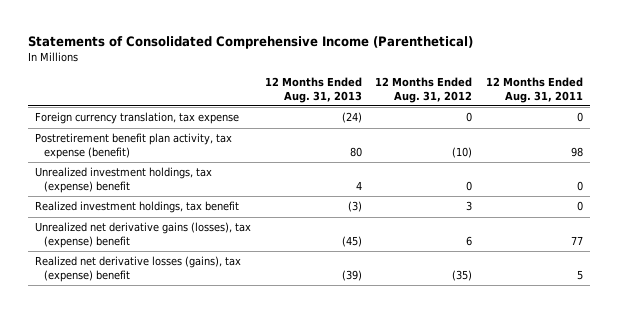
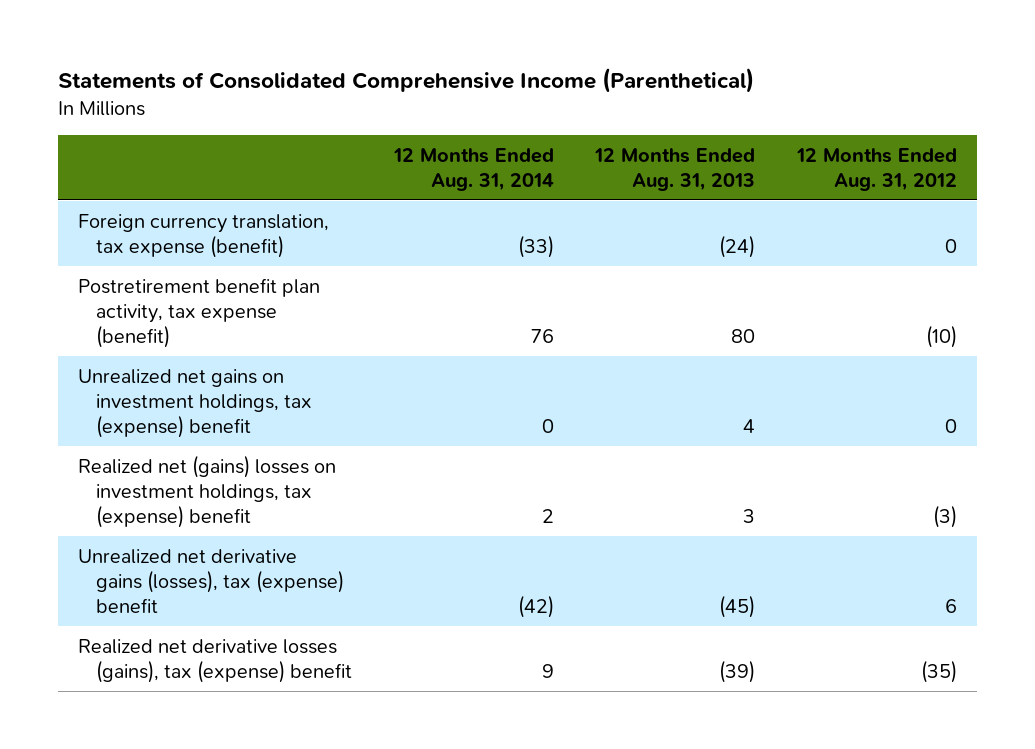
- | 12 Months Ended Aug. 31, 2013 | 12 Months Ended Aug. 31, 2012 | 12 Months Ended Aug. 31, 2011
+ | 12 Months Ended Aug. 31, 2014 | 12 Months Ended Aug. 31, 2013 | 12 Months Ended Aug. 31, 2012
- Foreign currency translation, tax expense | (24) | 0 | 0
+ Foreign currency translation, tax expense (benefit) | (33) | (24) | 0
- Unrealized investment holdings, tax (expense) benefit | 4 | 0 | 0
- Realized investment holdings, tax benefit | (3) | 3 | 0
+ Unrealized net gains on investment holdings, tax (expense) benefit | 0 | 4 | 0
+ Realized net (gains) losses on investment holdings, tax (expense) benefit | 2 | 3 | (3)

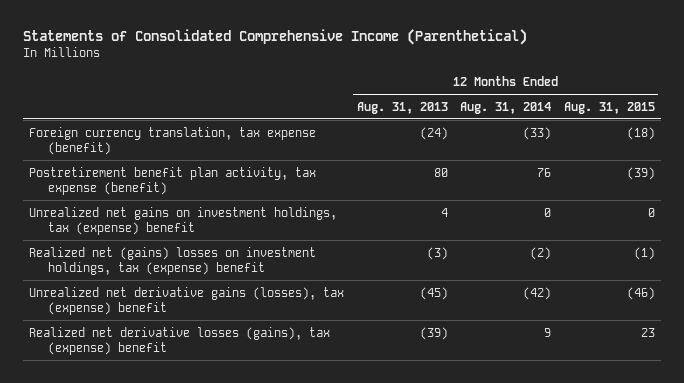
- | 12 Months Ended Aug. 31, 2014 | 12 Months Ended Aug. 31, 2013 | 12 Months Ended Aug. 31, 2012
+ | 12 Months Ended Aug. 31, 2013 | 12 Months Ended Aug. 31, 2014 | 12 Months Ended Aug. 31, 2015
- Realized net (gains) losses on investment holdings, tax (expense) benefit | 2 | 3 | (3)
+ Realized net (gains) losses on investment holdings, tax (expense) benefit | (3) | (2) | (1)

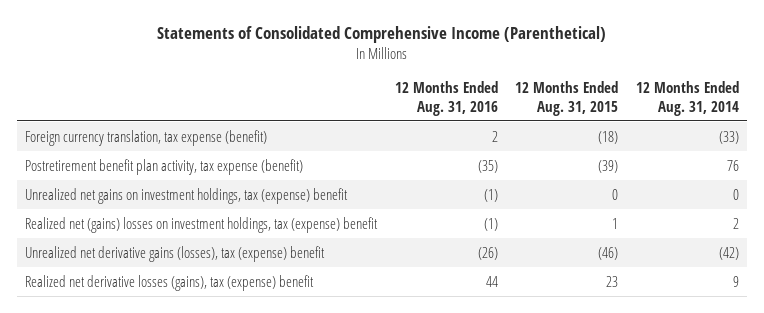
- | 12 Months Ended Aug. 31, 2013 | 12 Months Ended Aug. 31, 2014 | 12 Months Ended Aug. 31, 2015
+ | 12 Months Ended Aug. 31, 2016 | 12 Months Ended Aug. 31, 2015 | 12 Months Ended Aug. 31, 2014
- Realized net (gains) losses on investment holdings, tax (expense) benefit | (3) | (2) | (1)
+ Realized net (gains) losses on investment holdings, tax (expense) benefit | (1) | 1 | 2

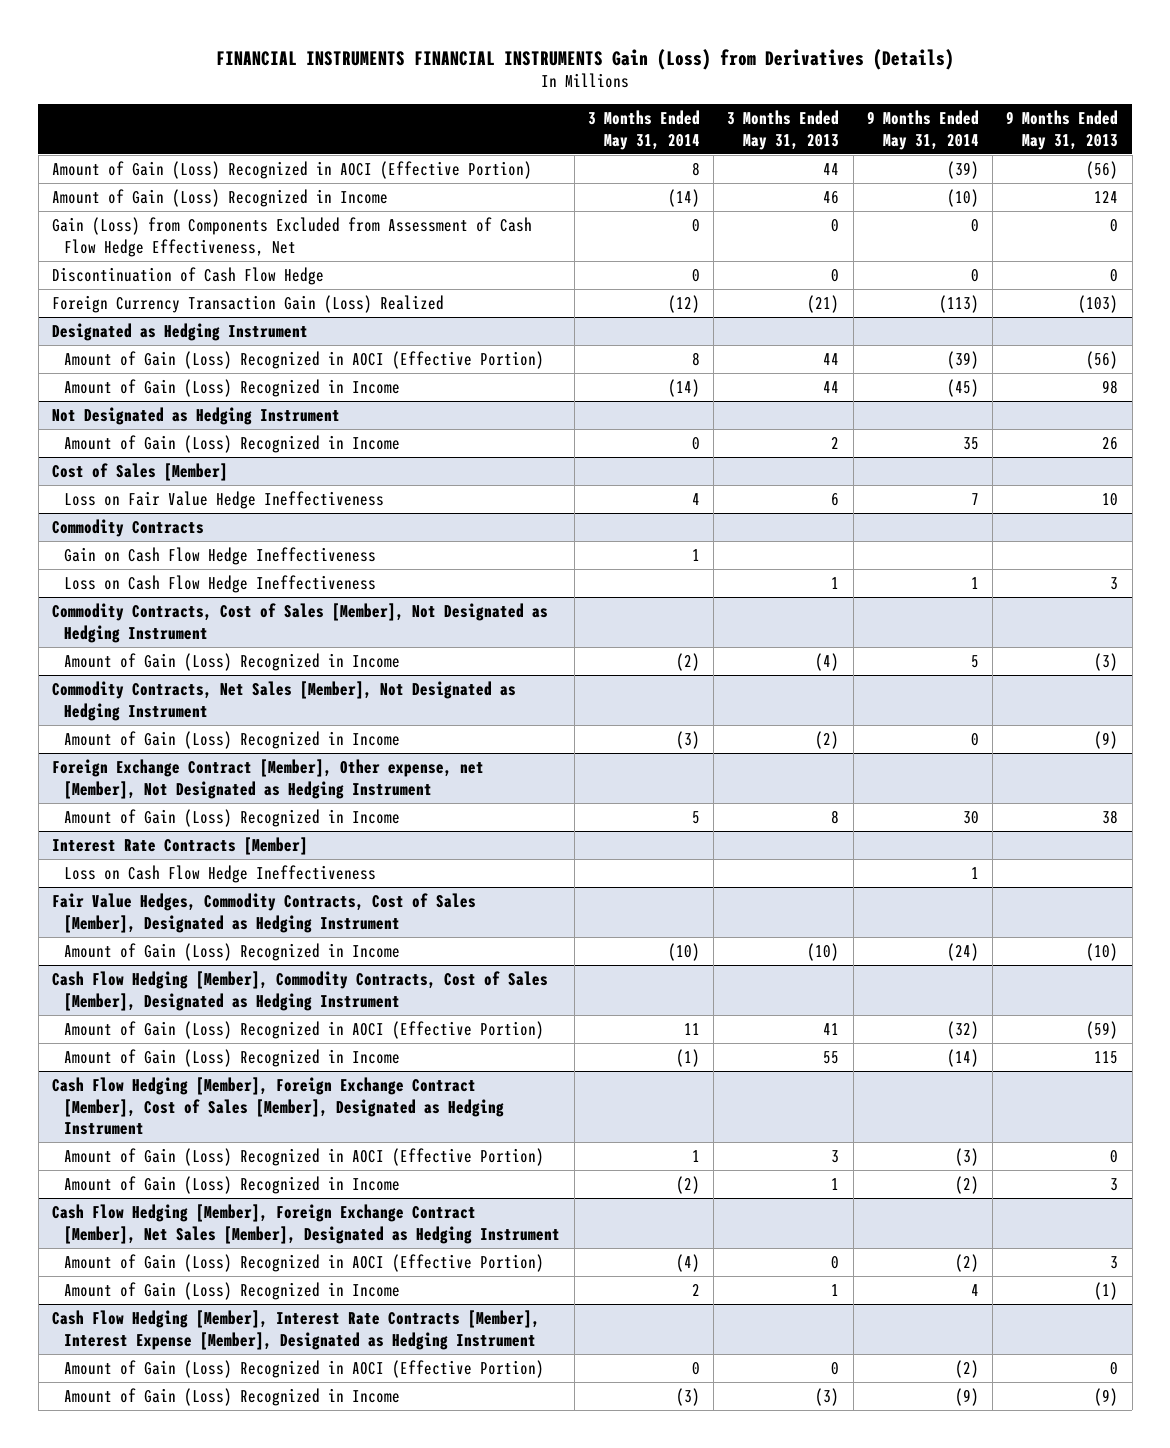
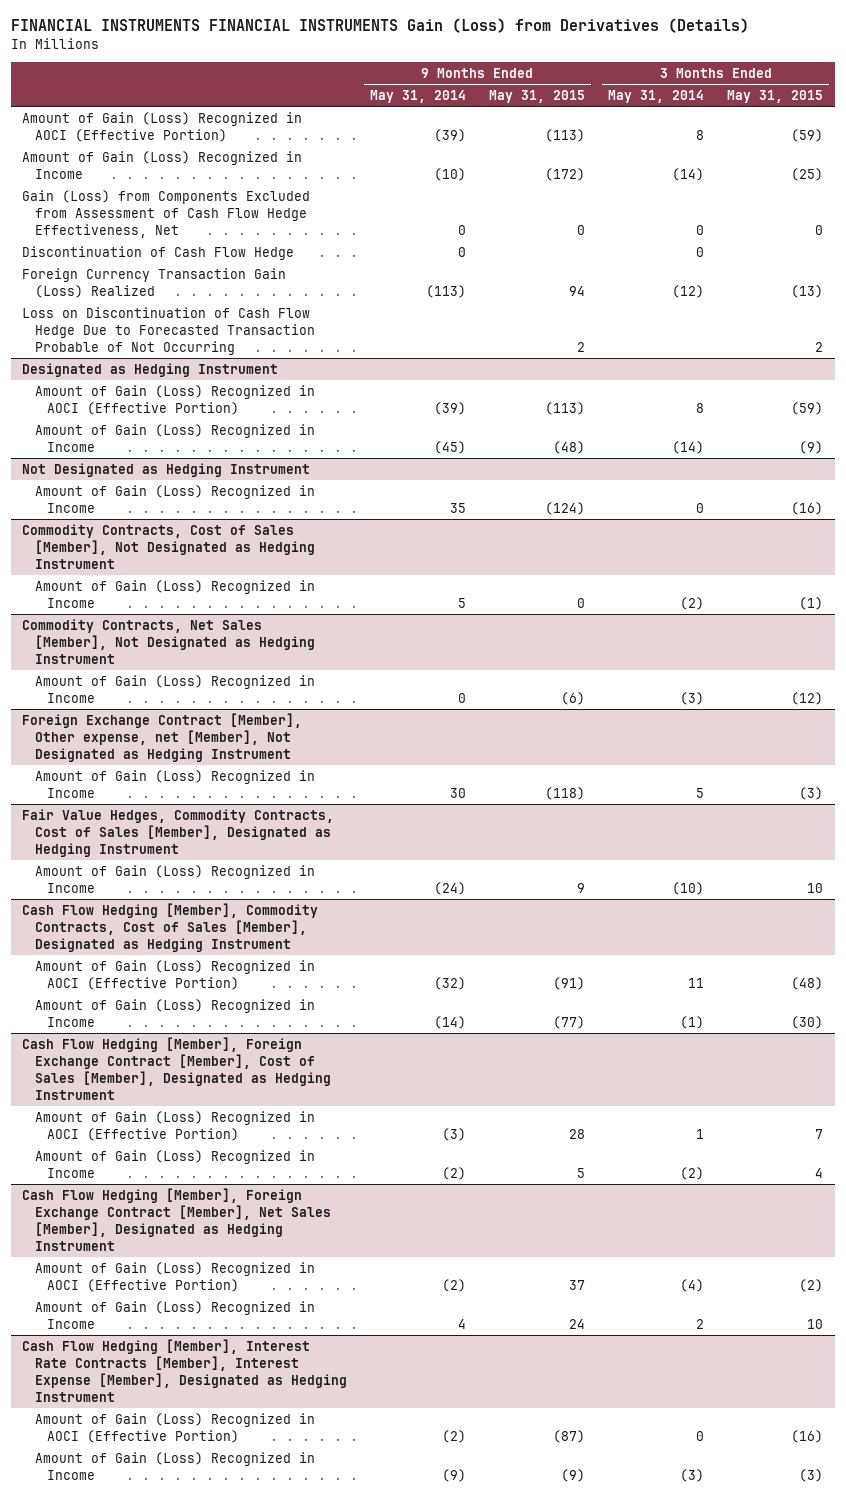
- | 3 Months Ended May 31, 2014 | 3 Months Ended May 31, 2013 | 9 Months Ended May 31, 2014 | 9 Months Ended May 31, 2013
+ | 9 Months Ended May 31, 2014 | 9 Months Ended May 31, 2015 | 3 Months Ended May 31, 2014 | 3 Months Ended May 31, 2015
+ Loss on Discontinuation of Cash Flow Hedge Due to Forecasted Transaction Probable of Not Occurring | | 2 | | 2
- Cost of Sales [Member]
- Loss on Fair Value Hedge Ineffectiveness | 4 | 6 | 7 | 10
- Commodity Contracts
- Gain on Cash Flow Hedge Ineffectiveness | 1 | | |
- Loss on Cash Flow Hedge Ineffectiveness | | 1 | 1 | 3
- Interest Rate Contracts [Member]
- Loss on Cash Flow Hedge Ineffectiveness | | | 1 |

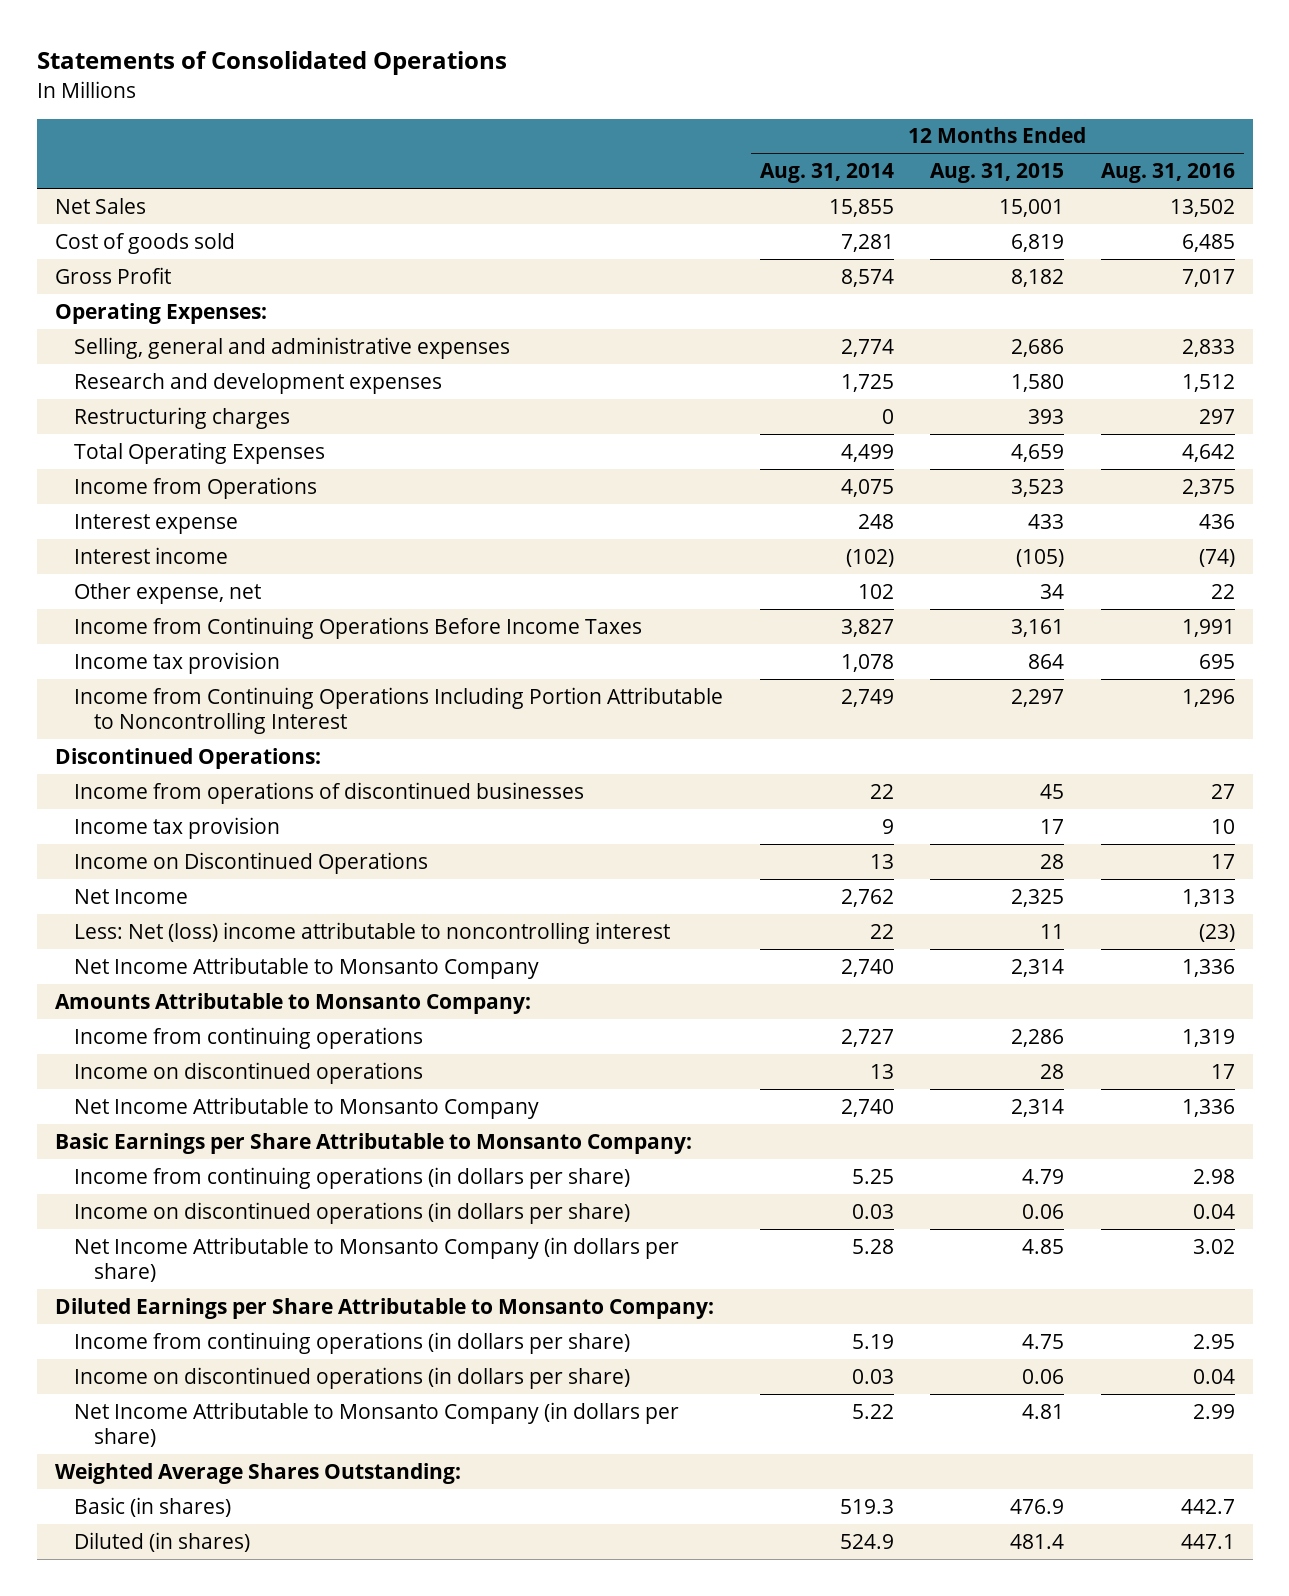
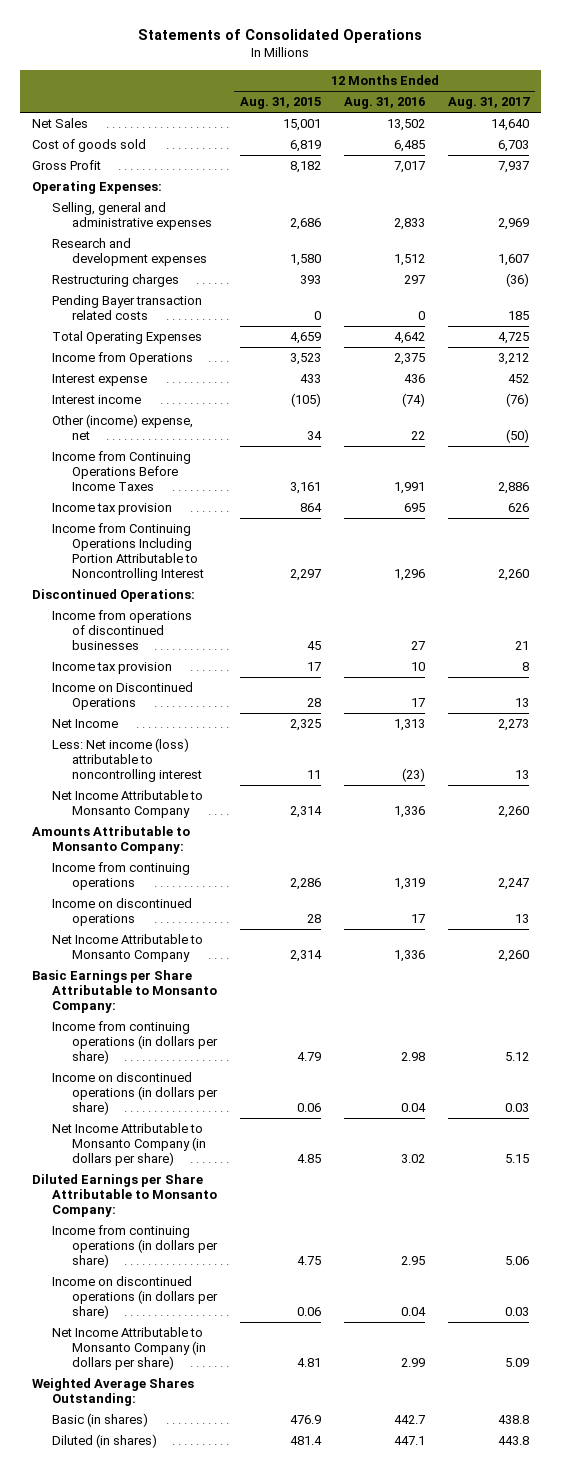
- | 12 Months Ended Aug. 31, 2014 | 12 Months Ended Aug. 31, 2015 | 12 Months Ended Aug. 31, 2016
+ | 12 Months Ended Aug. 31, 2015 | 12 Months Ended Aug. 31, 2016 | 12 Months Ended Aug. 31, 2017
+ Pending Bayer transaction related costs | 0 | 0 | 185
- Other expense, net | 102 | 34 | 22
+ Other (income) expense, net | 34 | 22 | (50)
- Less: Net (loss) income attributable to noncontrolling interest | 22 | 11 | (23)
+ Less: Net income (loss) attributable to noncontrolling interest | 11 | (23) | 13

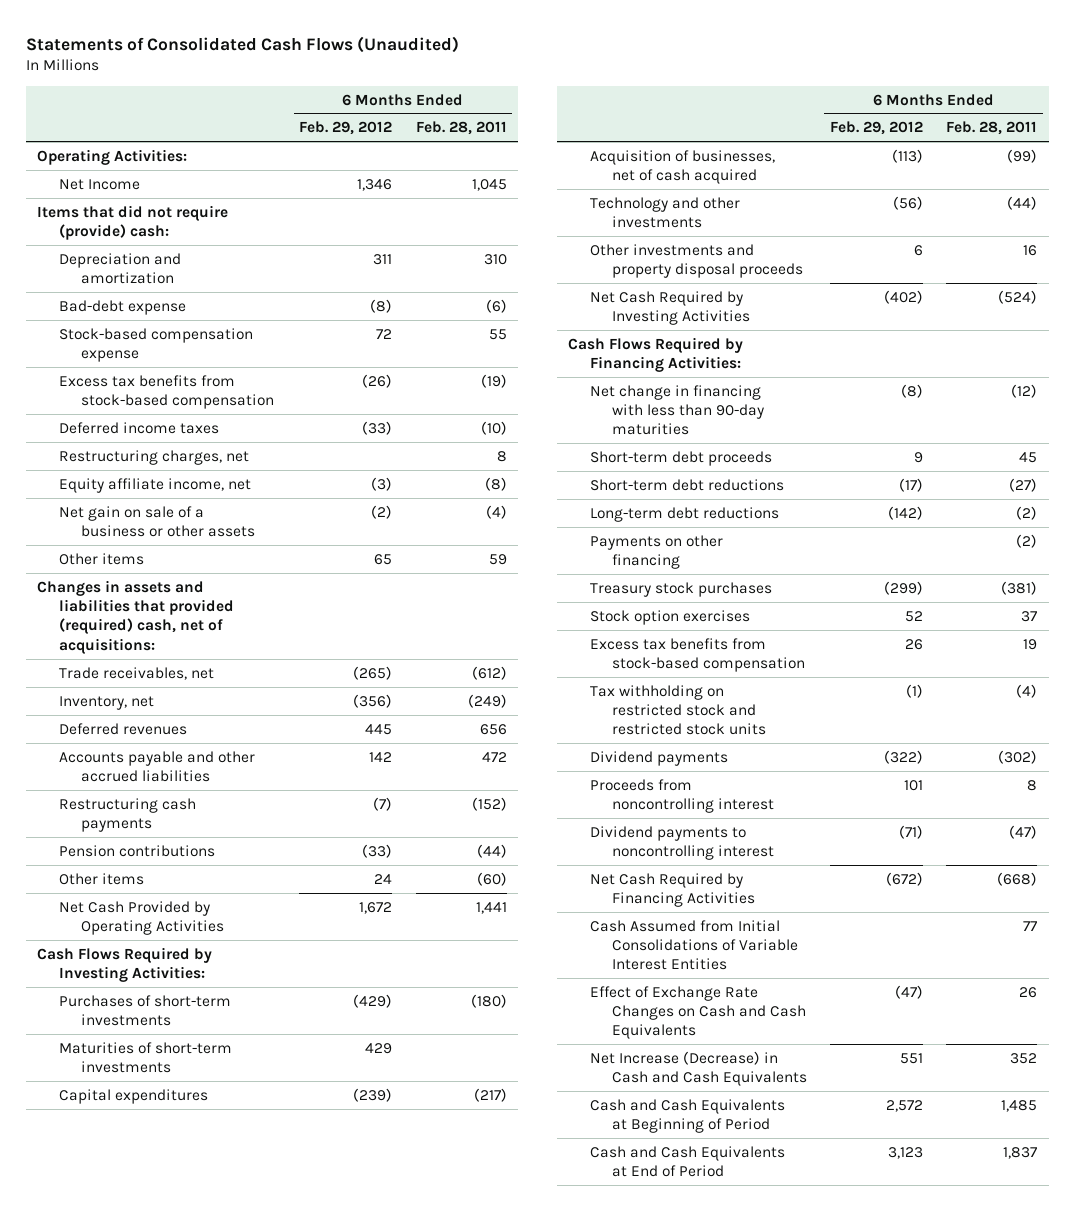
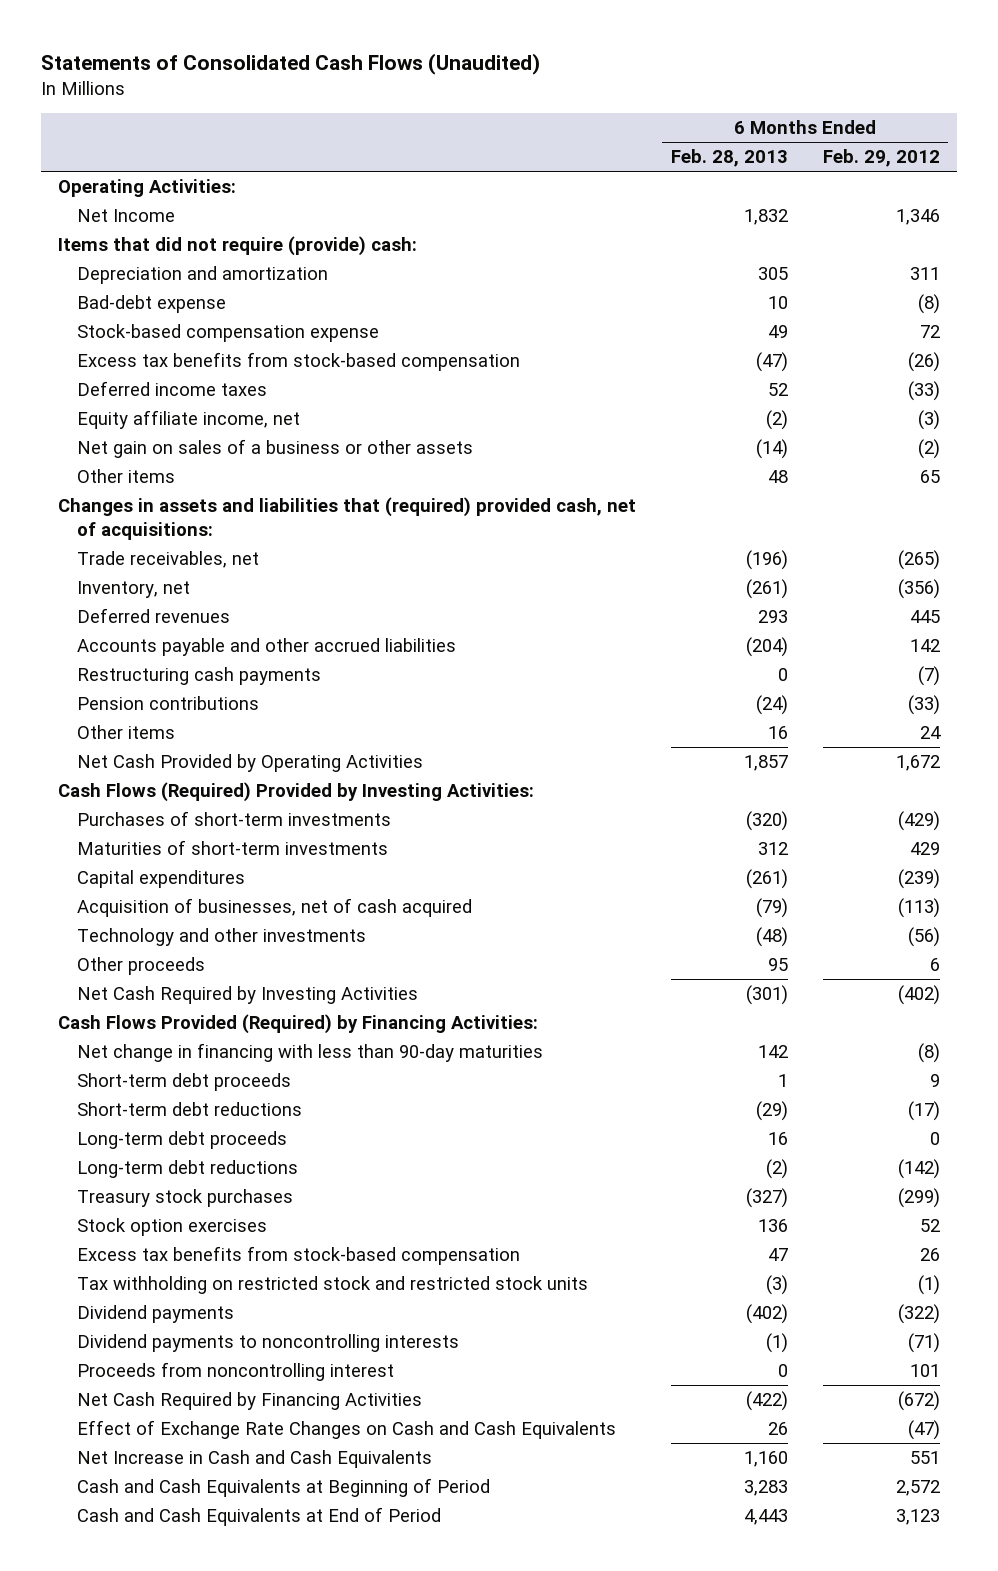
- | 6 Months Ended Feb. 29, 2012 | 6 Months Ended Feb. 28, 2011
+ | 6 Months Ended Feb. 28, 2013 | 6 Months Ended Feb. 29, 2012
- Restructuring charges, net | | 8
- Net gain on sale of a business or other assets | (2) | (4)
+ Net gain on sales of a business or other assets | (14) | (2)
- Changes in assets and liabilities that provided (required) cash, net of acquisitions:
+ Changes in assets and liabilities that (required) provided cash, net of acquisitions:
- Cash Flows Required by Investing Activities:
+ Cash Flows (Required) Provided by Investing Activities:
- Other investments and property disposal proceeds | 6 | 16
+ Other proceeds | 95 | 6
- Cash Flows Required by Financing Activities:
+ Cash Flows Provided (Required) by Financing Activities:
+ Long-term debt proceeds | 16 | 0
- Payments on other financing | | (2)
+ Dividend payments to noncontrolling interests | (1) | (71)
- Dividend payments to noncontrolling interest | (71) | (47)
- Cash Assumed from Initial Consolidations of Variable Interest Entities | | 77
- Net Increase (Decrease) in Cash and Cash Equivalents | 551 | 352
+ Net Increase in Cash and Cash Equivalents | 1,160 | 551

